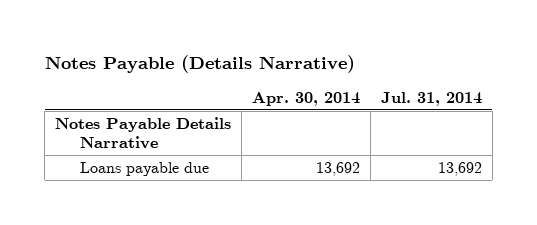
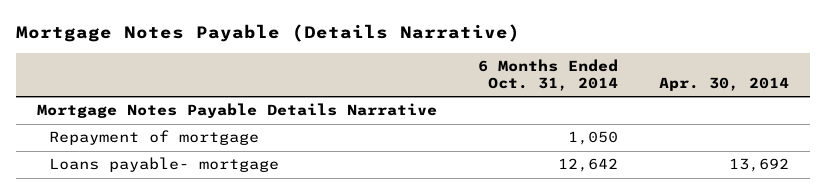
- Notes Payable (Details Narrative)
+ Mortgage Notes Payable (Details Narrative)
- | Apr. 30, 2014 | Jul. 31, 2014
+ | 6 Months Ended Oct. 31, 2014 | Apr. 30, 2014
- Notes Payable Details Narrative
- Loans payable due | 13,692 | 13,692
+ Mortgage Notes Payable Details Narrative
+ Repayment of mortgage | 1,050 |
+ Loans payable- mortgage | 12,642 | 13,692

